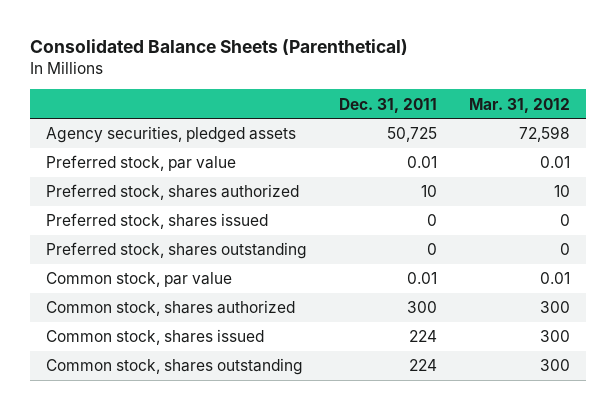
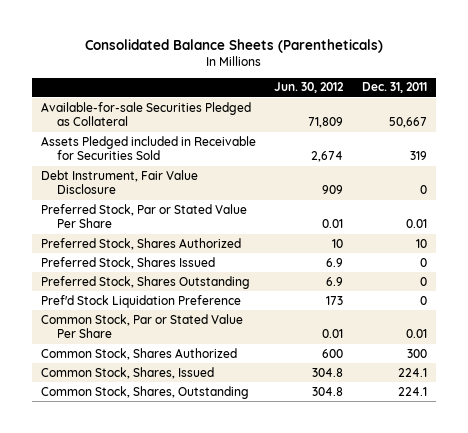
- Consolidated Balance Sheets (Parenthetical)
+ Consolidated Balance Sheets (Parentheticals)
- | Dec. 31, 2011 | Mar. 31, 2012
+ | Jun. 30, 2012 | Dec. 31, 2011
- Agency securities, pledged assets | 50,725 | 72,598
- Preferred stock, par value | 0.01 | 0.01
- Preferred stock, shares authorized | 10 | 10
- Preferred stock, shares issued | 0 | 0
- Preferred stock, shares outstanding | 0 | 0
- Common stock, par value | 0.01 | 0.01
- Common stock, shares authorized | 300 | 300
- Common stock, shares issued | 224 | 300
- Common stock, shares outstanding | 224 | 300
+ Available-for-sale Securities Pledged as Collateral | 71,809 | 50,667
+ Assets Pledged included in Receivable for Securities Sold | 2,674 | 319
+ Debt Instrument, Fair Value Disclosure | 909 | 0
+ Preferred Stock, Par or Stated Value Per Share | 0.01 | 0.01
+ Preferred Stock, Shares Authorized | 10 | 10
+ Preferred Stock, Shares Issued | 6.9 | 0
+ Preferred Stock, Shares Outstanding | 6.9 | 0
+ Pref'd Stock Liquidation Preference | 173 | 0
+ Common Stock, Par or Stated Value Per Share | 0.01 | 0.01
+ Common Stock, Shares Authorized | 600 | 300
+ Common Stock, Shares, Issued | 304.8 | 224.1
+ Common Stock, Shares, Outstanding | 304.8 | 224.1

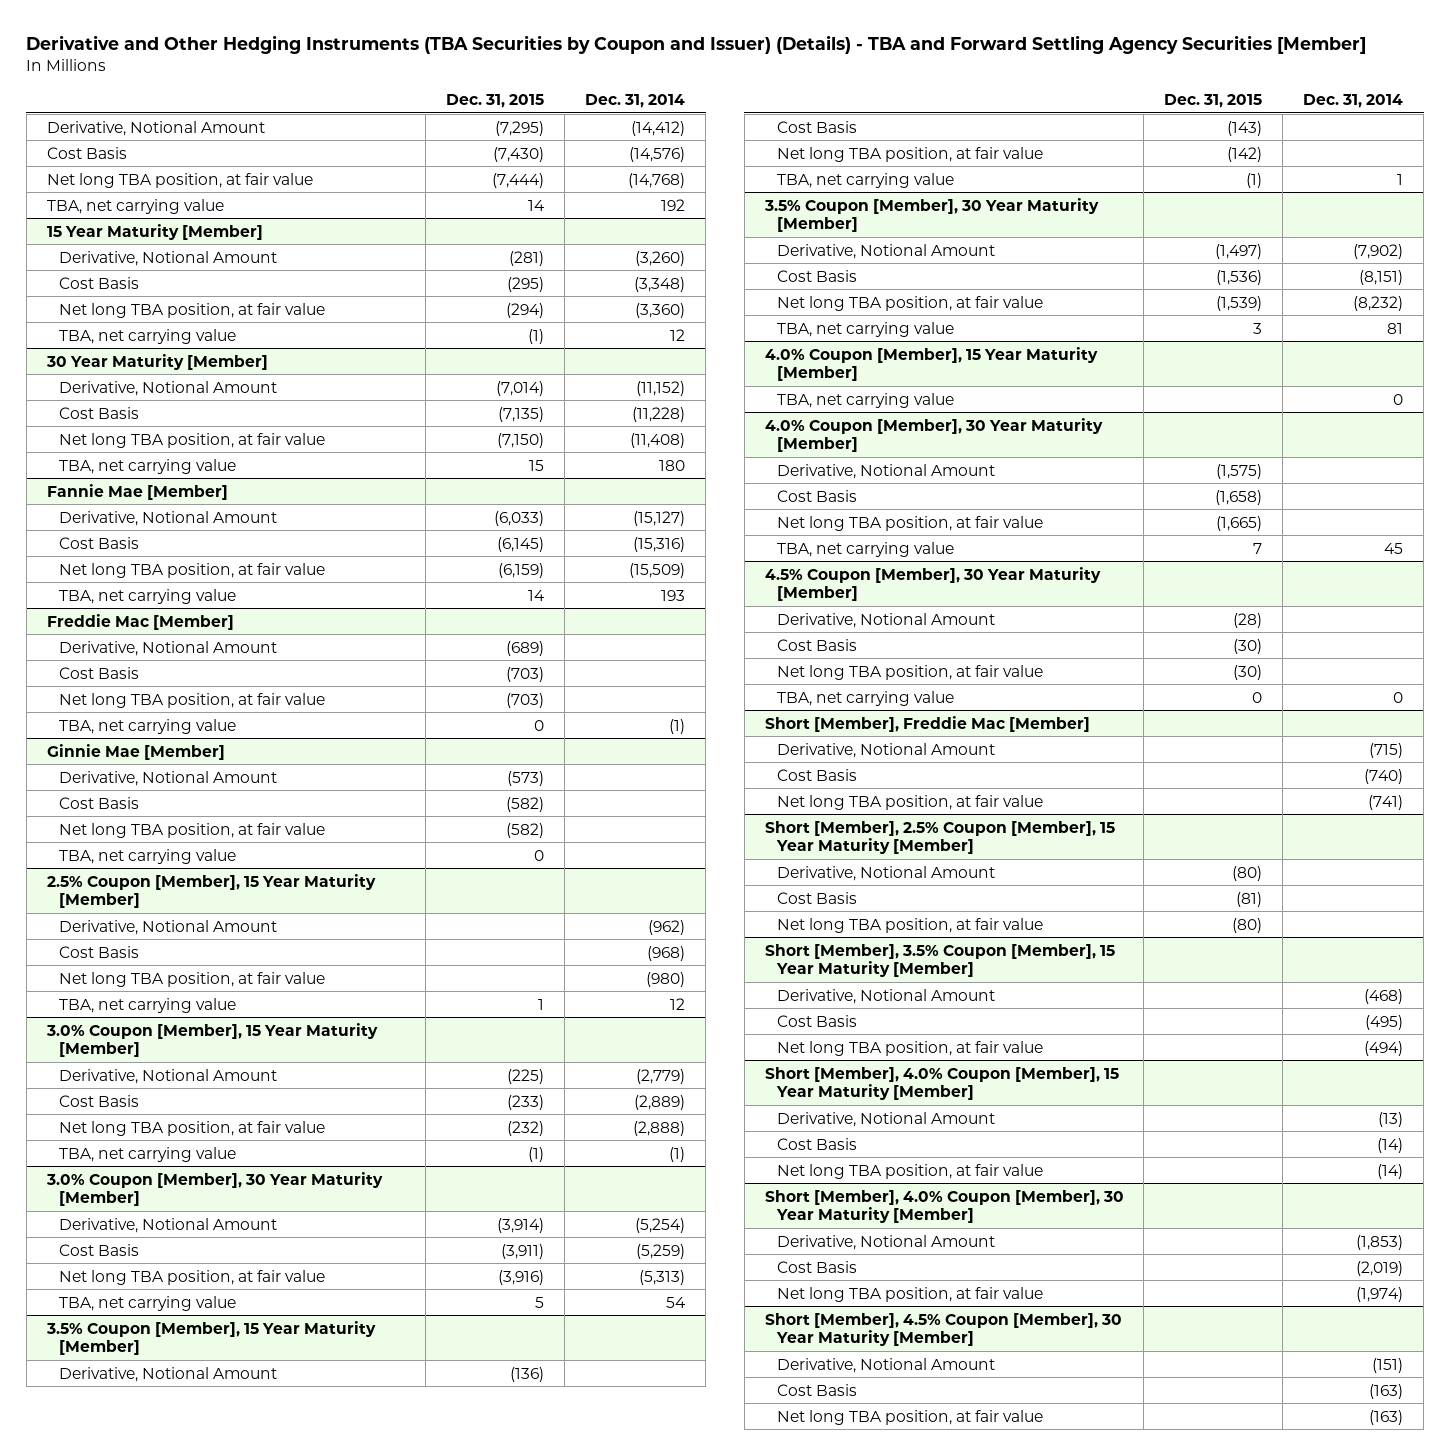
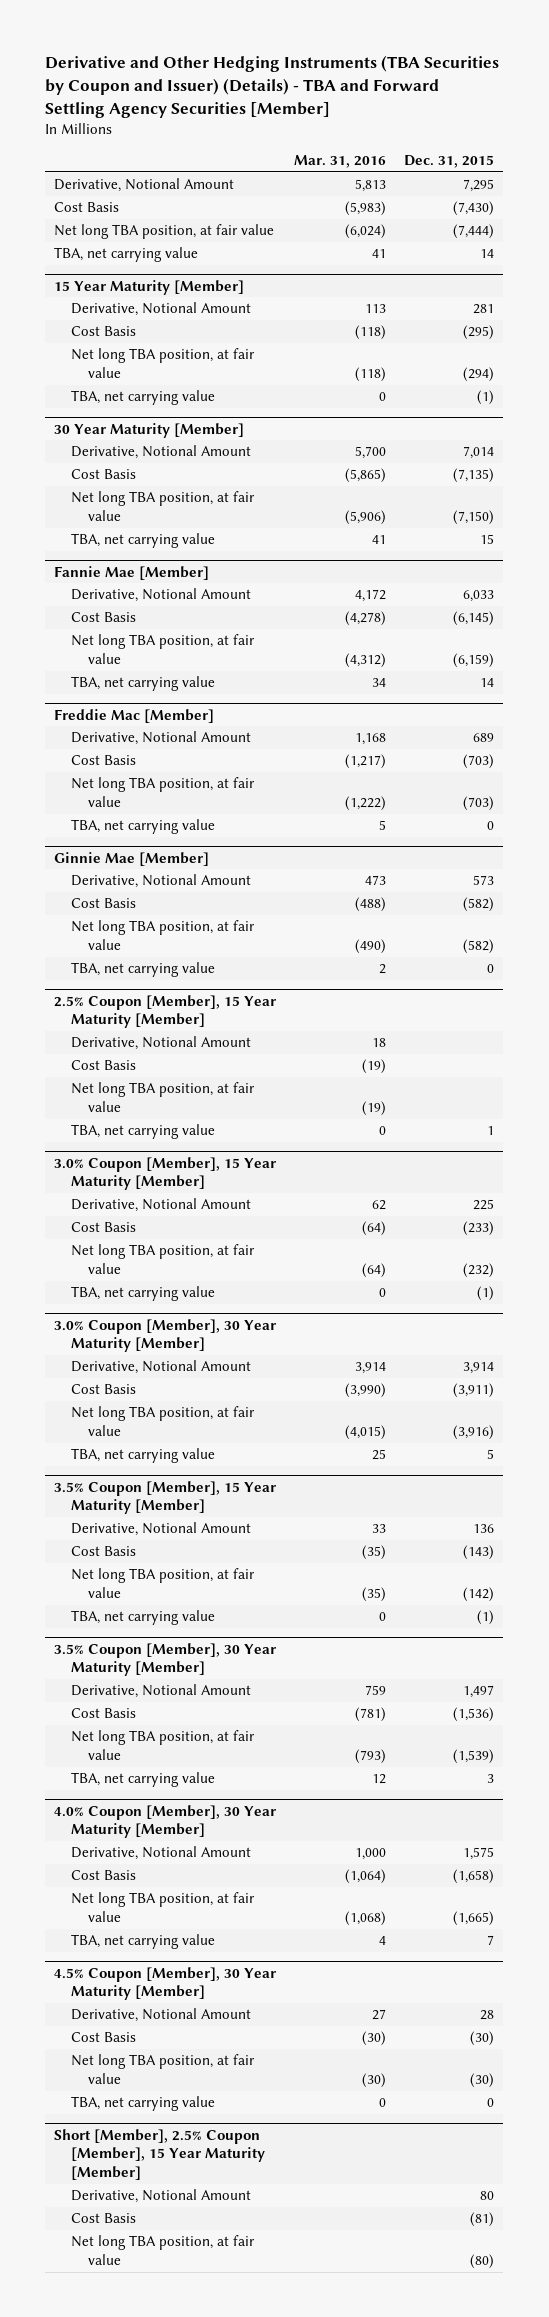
- | Dec. 31, 2015 | Dec. 31, 2014
+ | Mar. 31, 2016 | Dec. 31, 2015
- Derivative, Notional Amount | (7,295) | (14,412)
+ Derivative, Notional Amount | 5,813 | 7,295
@ 15 Year Maturity [Member]
- Derivative, Notional Amount | (281) | (3,260)
+ Derivative, Notional Amount | 113 | 281
@ 30 Year Maturity [Member]
- Derivative, Notional Amount | (7,014) | (11,152)
+ Derivative, Notional Amount | 5,700 | 7,014
@ Fannie Mae [Member]
- Derivative, Notional Amount | (6,033) | (15,127)
+ Derivative, Notional Amount | 4,172 | 6,033
@ Freddie Mac [Member]
- Derivative, Notional Amount | (689) |
+ Derivative, Notional Amount | 1,168 | 689
@ Ginnie Mae [Member]
- Derivative, Notional Amount | (573) |
+ Derivative, Notional Amount | 473 | 573
@ 3.0% Coupon [Member], 15 Year Maturity [Member]
- Derivative, Notional Amount | (225) | (2,779)
+ Derivative, Notional Amount | 62 | 225
@ 3.0% Coupon [Member], 30 Year Maturity [Member]
- Derivative, Notional Amount | (3,914) | (5,254)
+ Derivative, Notional Amount | 3,914 | 3,914
@ 3.5% Coupon [Member], 15 Year Maturity [Member]
- Derivative, Notional Amount | (136) |
+ Derivative, Notional Amount | 33 | 136
@ 3.5% Coupon [Member], 30 Year Maturity [Member]
- Derivative, Notional Amount | (1,497) | (7,902)
+ Derivative, Notional Amount | 759 | 1,497
- 4.0% Coupon [Member], 15 Year Maturity [Member]
- TBA, net carrying value | | 0
@ 4.0% Coupon [Member], 30 Year Maturity [Member]
- Derivative, Notional Amount | (1,575) |
+ Derivative, Notional Amount | 1,000 | 1,575
@ 4.5% Coupon [Member], 30 Year Maturity [Member]
- Derivative, Notional Amount | (28) |
+ Derivative, Notional Amount | 27 | 28
- Short [Member], Freddie Mac [Member]
- Derivative, Notional Amount | | (715)
- Cost Basis | | (740)
- Net long TBA position, at fair value | | (741)
@ Short [Member], 2.5% Coupon [Member], 15 Year Maturity [Member]
- Derivative, Notional Amount | (80) |
+ Derivative, Notional Amount | | 80
- Short [Member], 3.5% Coupon [Member], 15 Year Maturity [Member]
- Derivative, Notional Amount | | (468)
- Cost Basis | | (495)
- Net long TBA position, at fair value | | (494)
- Short [Member], 4.0% Coupon [Member], 15 Year Maturity [Member]
- Derivative, Notional Amount | | (13)
- Cost Basis | | (14)
- Net long TBA position, at fair value | | (14)
- Short [Member], 4.0% Coupon [Member], 30 Year Maturity [Member]
- Derivative, Notional Amount | | (1,853)
- Cost Basis | | (2,019)
- Net long TBA position, at fair value | | (1,974)
- Short [Member], 4.5% Coupon [Member], 30 Year Maturity [Member]
- Derivative, Notional Amount | | (151)
- Cost Basis | | (163)
- Net long TBA position, at fair value | | (163)

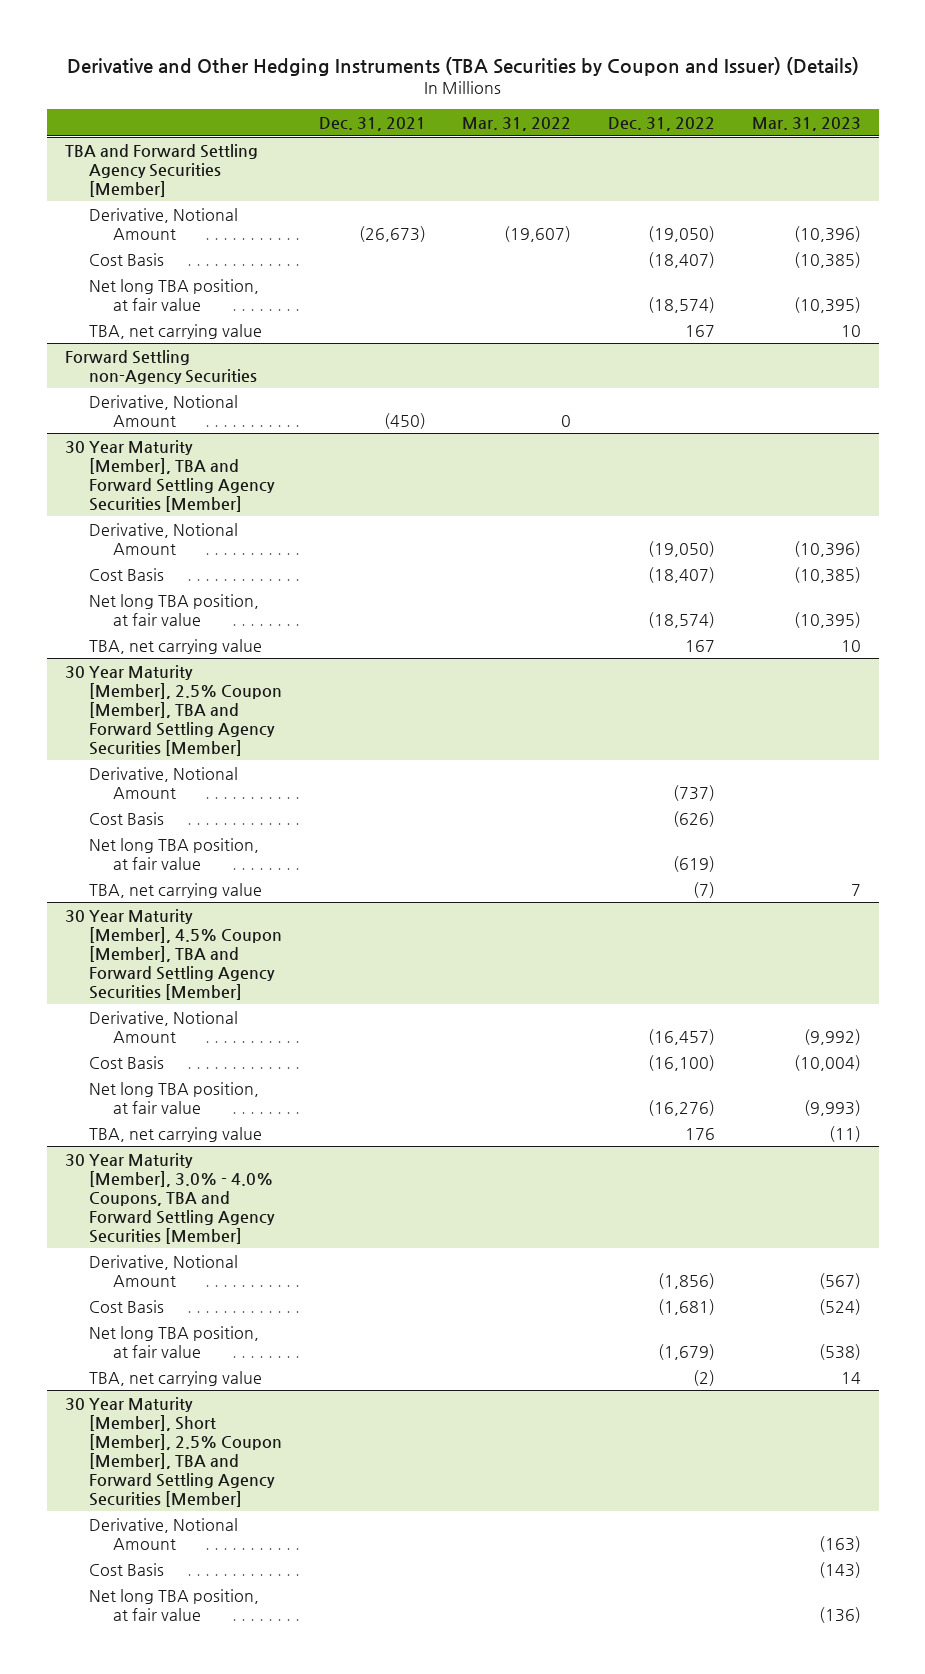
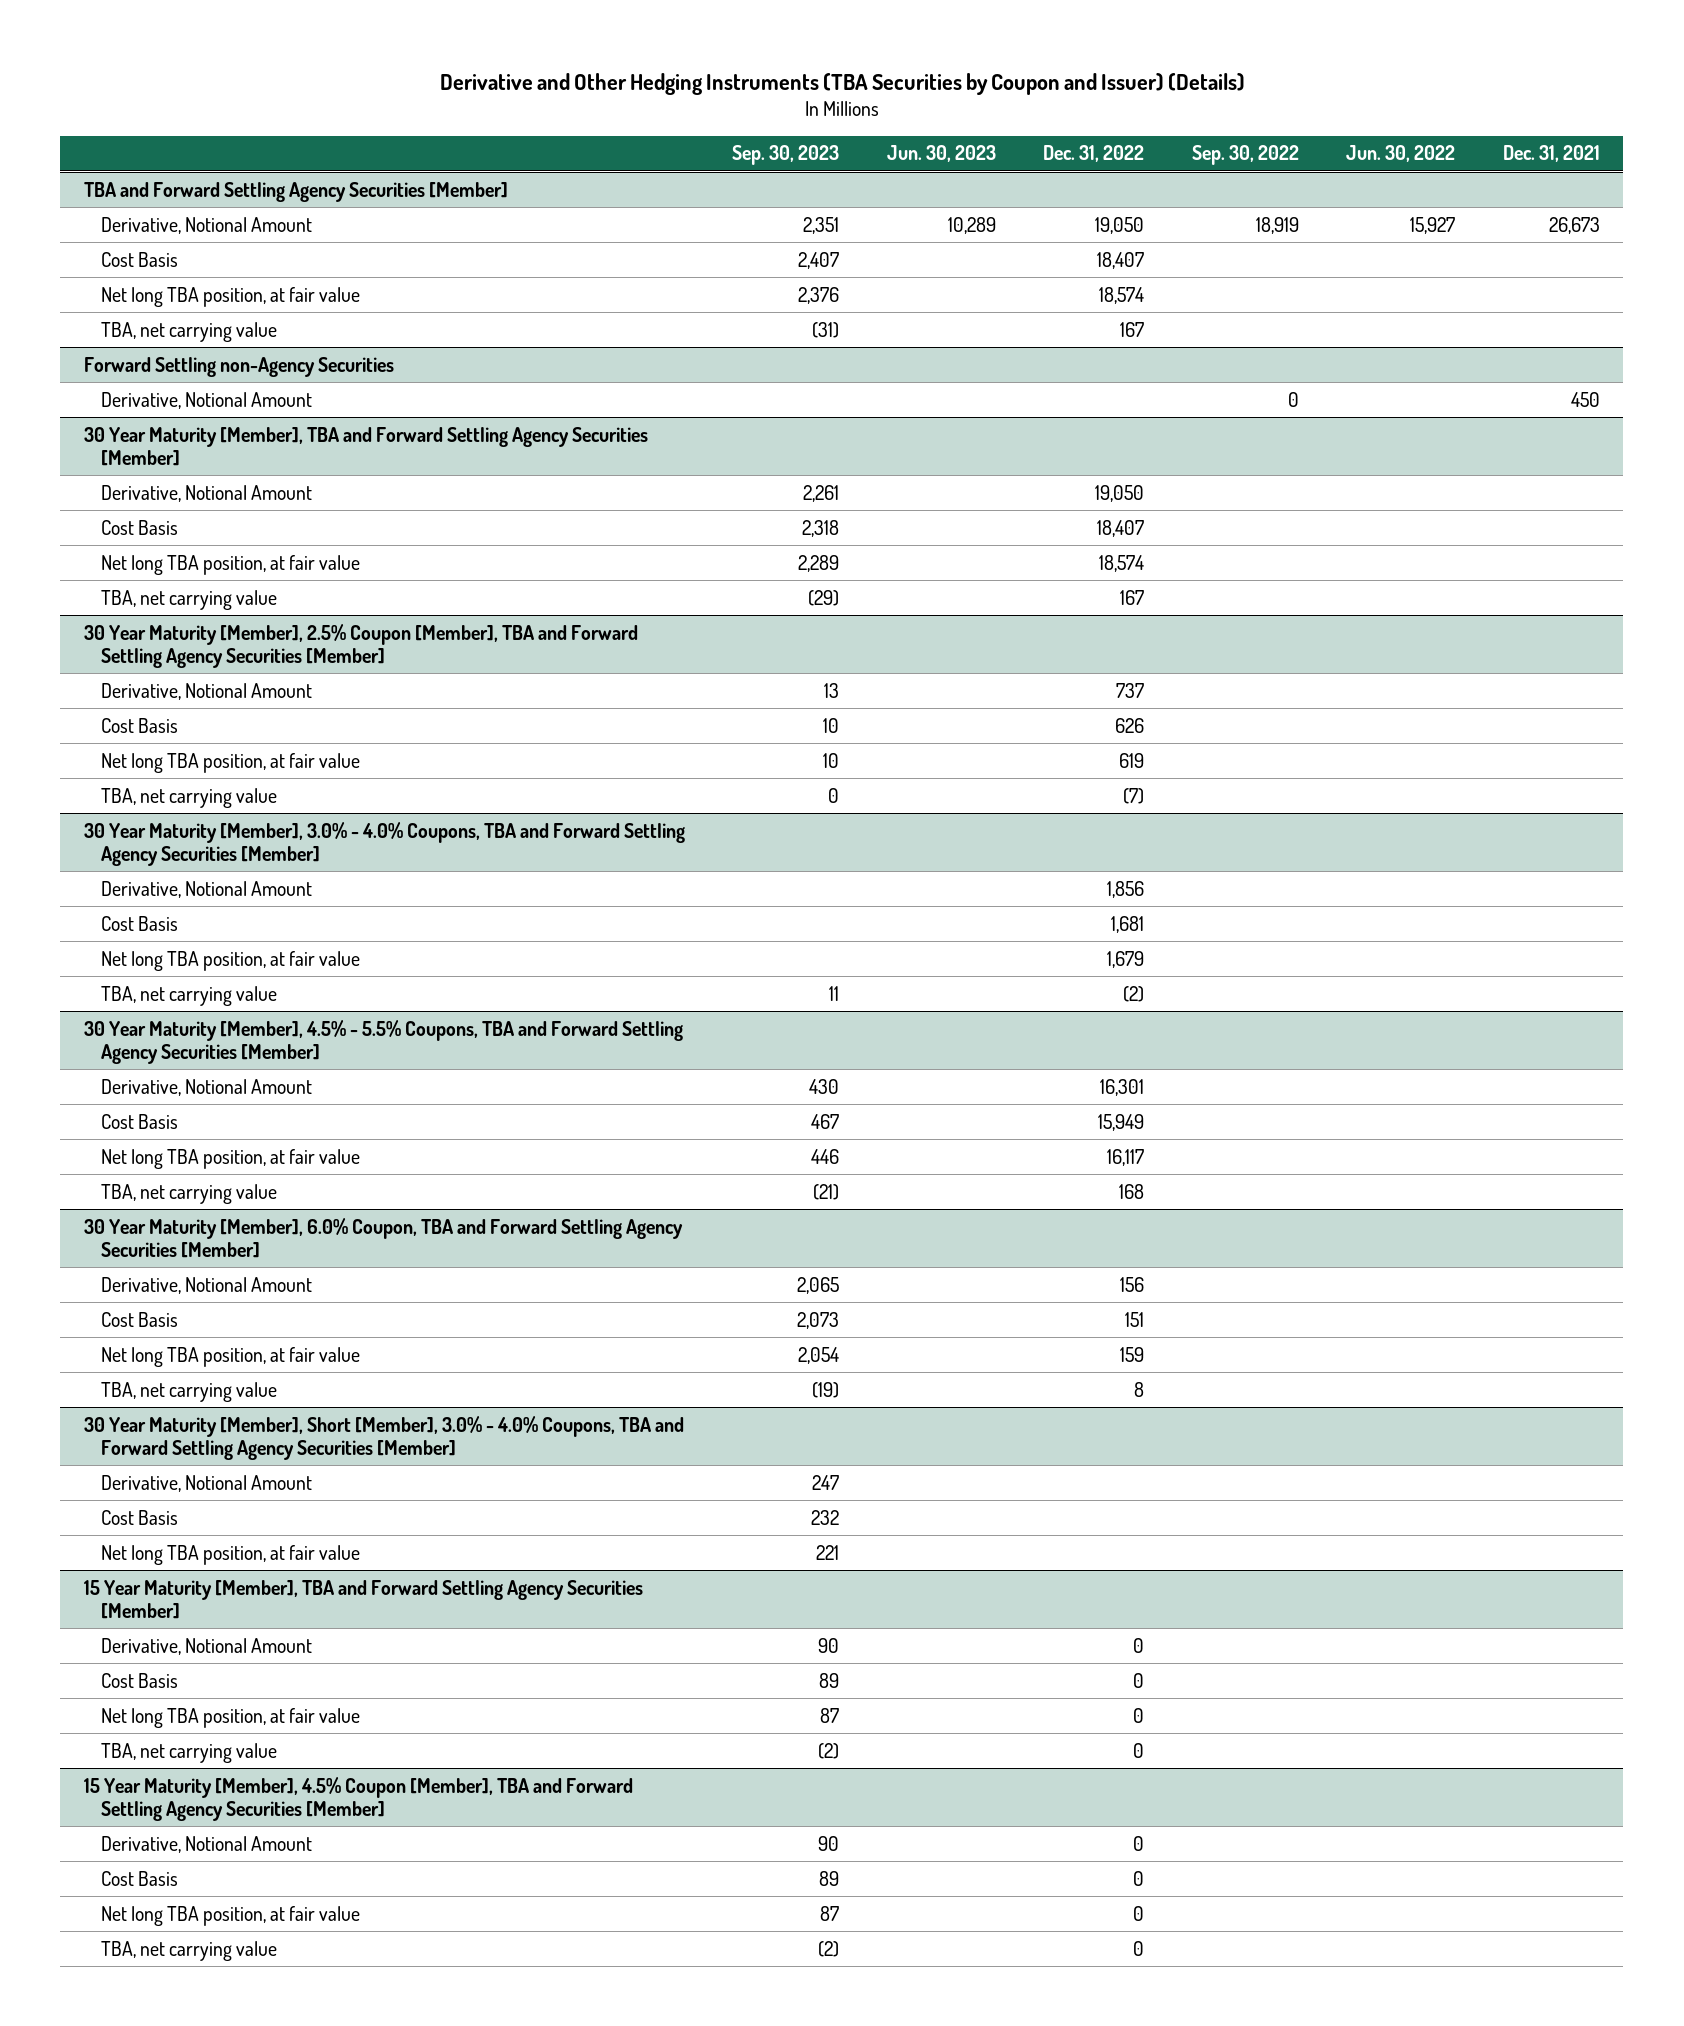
- | Dec. 31, 2021 | Mar. 31, 2022 | Dec. 31, 2022 | Mar. 31, 2023
+ | Sep. 30, 2023 | Jun. 30, 2023 | Dec. 31, 2022 | Sep. 30, 2022 | Jun. 30, 2022 | Dec. 31, 2021
@ TBA and Forward Settling Agency Securities [Member]
- Derivative, Notional Amount | (26,673) | (19,607) | (19,050) | (10,396)
- Cost Basis | | | (18,407) | (10,385)
- Net long TBA position, at fair value | | | (18,574) | (10,395)
+ Derivative, Notional Amount | 2,351 | 10,289 | 19,050 | 18,919 | 15,927 | 26,673
+ Cost Basis | 2,407 | | 18,407 | | |
+ Net long TBA position, at fair value | 2,376 | | 18,574 | | |
@ Forward Settling non-Agency Securities
- Derivative, Notional Amount | (450) | 0 | |
+ Derivative, Notional Amount | | | | 0 | | 450
@ 30 Year Maturity [Member], TBA and Forward Settling Agency Securities [Member]
- Derivative, Notional Amount | | | (19,050) | (10,396)
- Cost Basis | | | (18,407) | (10,385)
- Net long TBA position, at fair value | | | (18,574) | (10,395)
+ Derivative, Notional Amount | 2,261 | | 19,050 | | |
+ Cost Basis | 2,318 | | 18,407 | | |
+ Net long TBA position, at fair value | 2,289 | | 18,574 | | |
@ 30 Year Maturity [Member], 2.5% Coupon [Member], TBA and Forward Settling Agency Securities [Member]
- Derivative, Notional Amount | | | (737) |
- Cost Basis | | | (626) |
- Net long TBA position, at fair value | | | (619) |
+ Derivative, Notional Amount | 13 | | 737 | | |
+ Cost Basis | 10 | | 626 | | |
+ Net long TBA position, at fair value | 10 | | 619 | | |
- 30 Year Maturity [Member], 4.5% Coupon [Member], TBA and Forward Settling Agency Securities [Member]
- Derivative, Notional Amount | | | (16,457) | (9,992)
- Cost Basis | | | (16,100) | (10,004)
- Net long TBA position, at fair value | | | (16,276) | (9,993)
- TBA, net carrying value | | | 176 | (11)
@ 30 Year Maturity [Member], 3.0% - 4.0% Coupons, TBA and Forward Settling Agency Securities [Member]
- Derivative, Notional Amount | | | (1,856) | (567)
- Cost Basis | | | (1,681) | (524)
- Net long TBA position, at fair value | | | (1,679) | (538)
+ Derivative, Notional Amount | | | 1,856 | | |
+ Cost Basis | | | 1,681 | | |
+ Net long TBA position, at fair value | | | 1,679 | | |
- 30 Year Maturity [Member], Short [Member], 2.5% Coupon [Member], TBA and Forward Settling Agency Securities [Member]
+ 30 Year Maturity [Member], 4.5% - 5.5% Coupons, TBA and Forward Settling Agency Securities [Member]
+ Derivative, Notional Amount | 430 | | 16,301 | | |
+ Cost Basis | 467 | | 15,949 | | |
+ Net long TBA position, at fair value | 446 | | 16,117 | | |
+ TBA, net carrying value | (21) | | 168 | | |
+ 30 Year Maturity [Member], 6.0% Coupon, TBA and Forward Settling Agency Securities [Member]
+ Derivative, Notional Amount | 2,065 | | 156 | | |
+ Cost Basis | 2,073 | | 151 | | |
+ Net long TBA position, at fair value | 2,054 | | 159 | | |
+ TBA, net carrying value | (19) | | 8 | | |
+ 30 Year Maturity [Member], Short [Member], 3.0% - 4.0% Coupons, TBA and Forward Settling Agency Securities [Member]
+ 15 Year Maturity [Member], TBA and Forward Settling Agency Securities [Member]
+ Derivative, Notional Amount | 90 | | 0 | | |
+ Cost Basis | 89 | | 0 | | |
+ Net long TBA position, at fair value | 87 | | 0 | | |
+ TBA, net carrying value | (2) | | 0 | | |
+ 15 Year Maturity [Member], 4.5% Coupon [Member], TBA and Forward Settling Agency Securities [Member]
+ Derivative, Notional Amount | 90 | | 0 | | |
+ Cost Basis | 89 | | 0 | | |
+ Net long TBA position, at fair value | 87 | | 0 | | |
+ TBA, net carrying value | (2) | | 0 | | |

